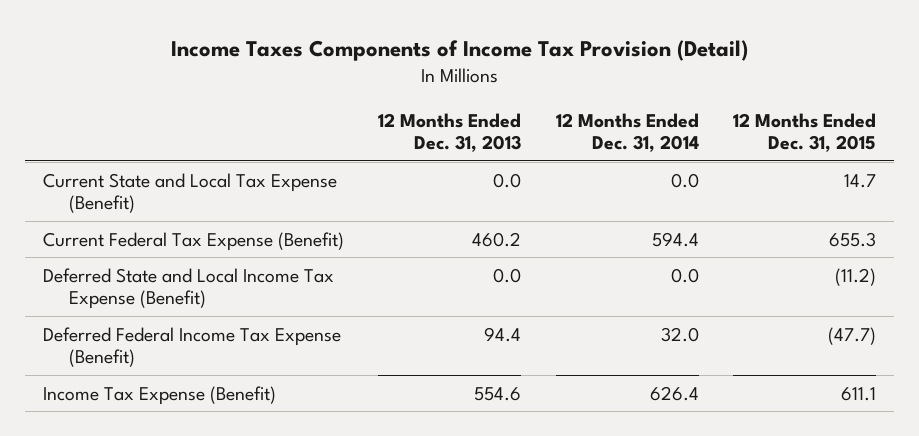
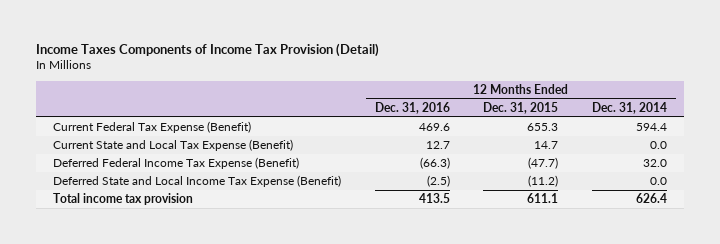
- | 12 Months Ended Dec. 31, 2013 | 12 Months Ended Dec. 31, 2014 | 12 Months Ended Dec. 31, 2015
+ | 12 Months Ended Dec. 31, 2016 | 12 Months Ended Dec. 31, 2015 | 12 Months Ended Dec. 31, 2014
moved down: Current State and Local Tax Expense (Benefit) | 12.7 | 14.7 | 0.0
- Income Tax Expense (Benefit) | 554.6 | 626.4 | 611.1
moved down: Deferred State and Local Income Tax Expense (Benefit) | (2.5) | (11.2) | 0.0
+ Total income tax provision | 413.5 | 611.1 | 626.4

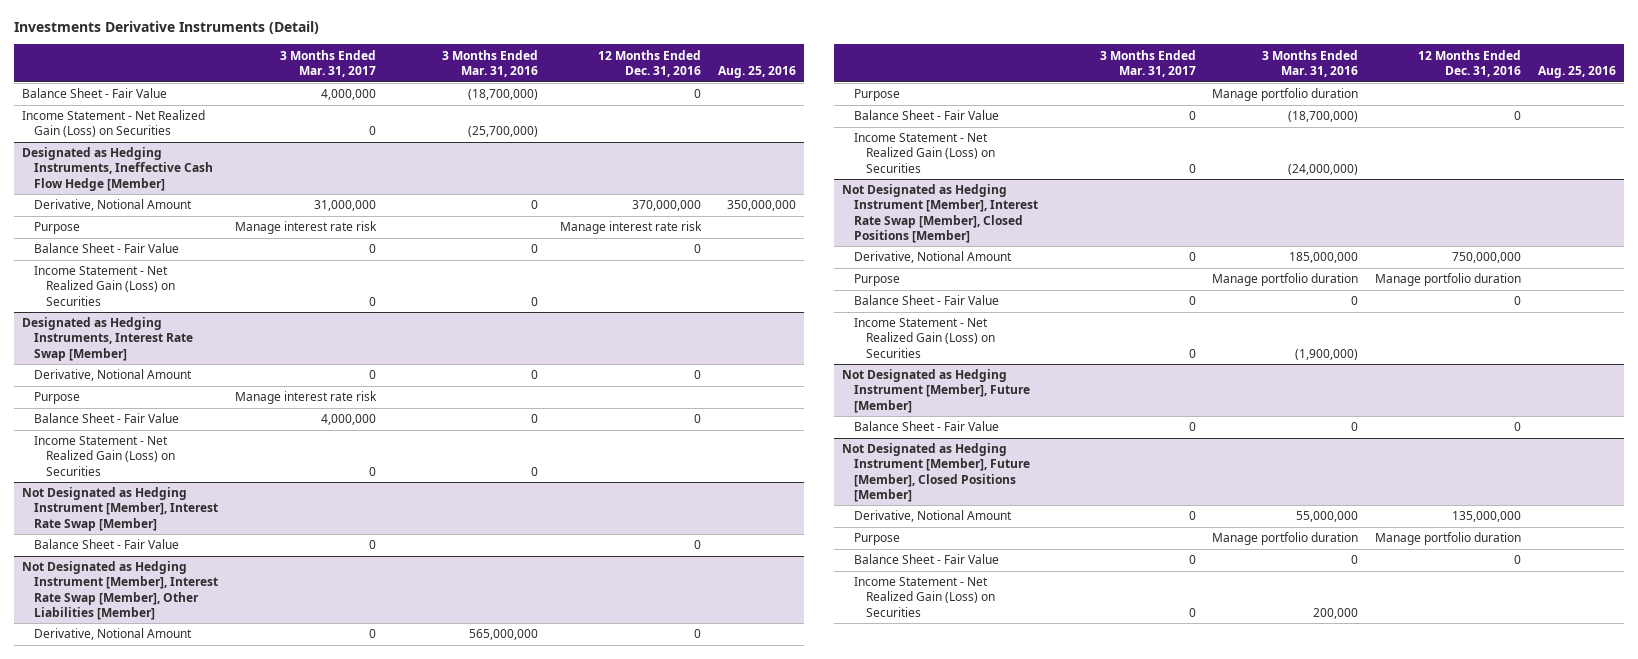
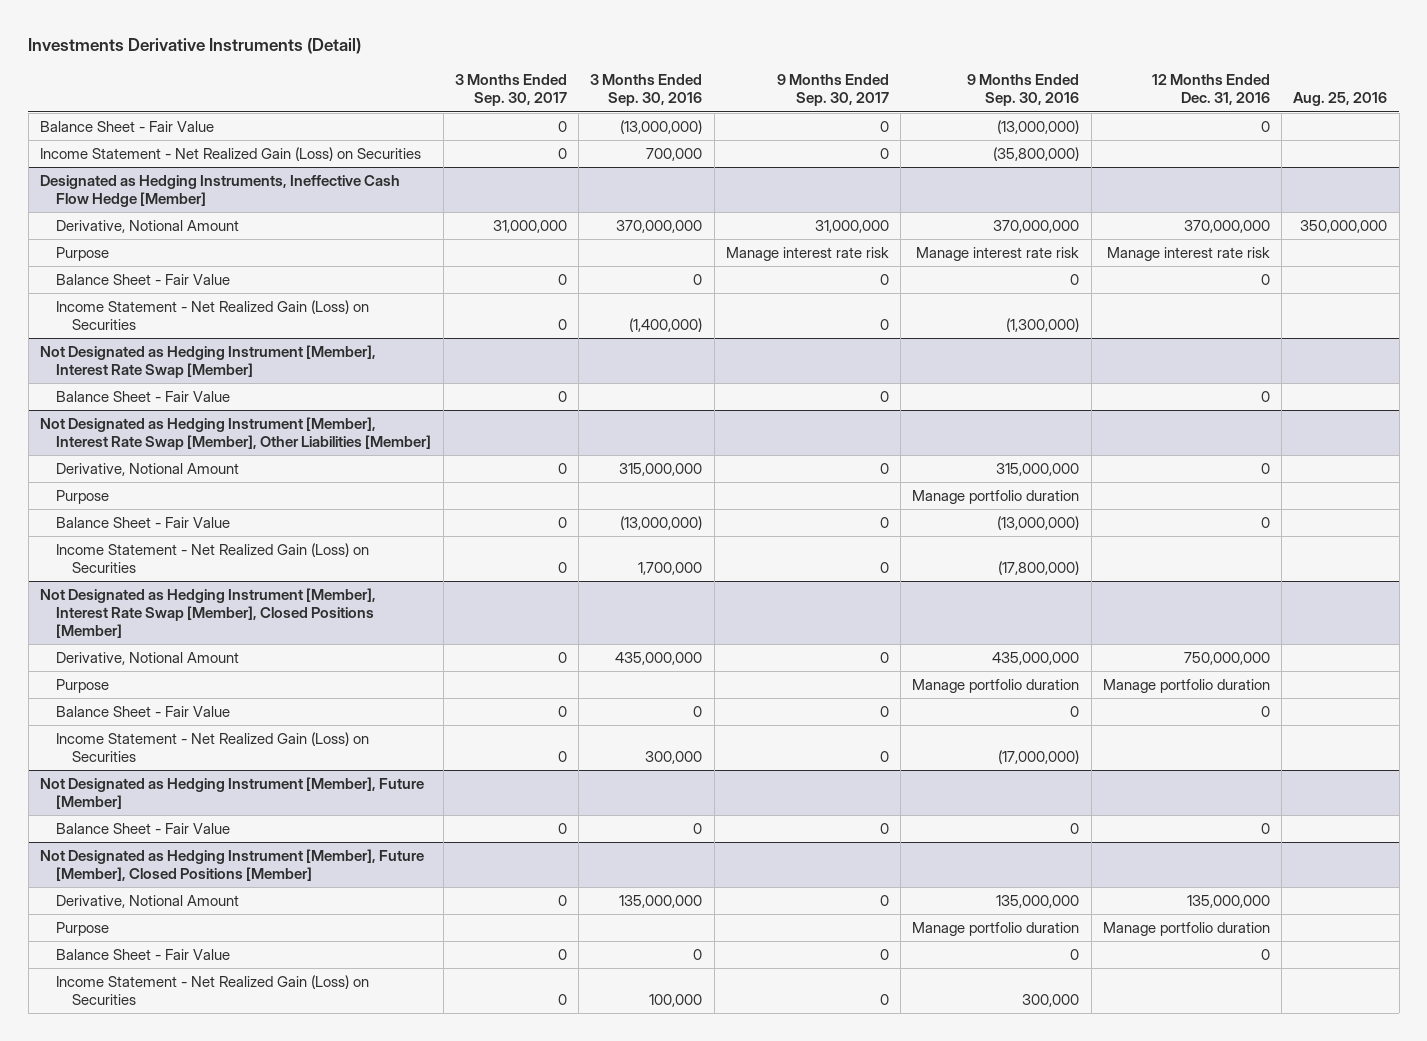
- | 3 Months Ended Mar. 31, 2017 | 3 Months Ended Mar. 31, 2016 | 12 Months Ended Dec. 31, 2016 | Aug. 25, 2016
+ | 3 Months Ended Sep. 30, 2017 | 3 Months Ended Sep. 30, 2016 | 9 Months Ended Sep. 30, 2017 | 9 Months Ended Sep. 30, 2016 | 12 Months Ended Dec. 31, 2016 | Aug. 25, 2016
- Designated as Hedging Instruments, Interest Rate Swap [Member]
- Derivative, Notional Amount | 0 | 0 | 0 |
- Purpose | Manage interest rate risk | | |
- Balance Sheet - Fair Value | 4,000,000 | 0 | 0 |
- Income Statement - Net Realized Gain (Loss) on Securities | 0 | 0 | |

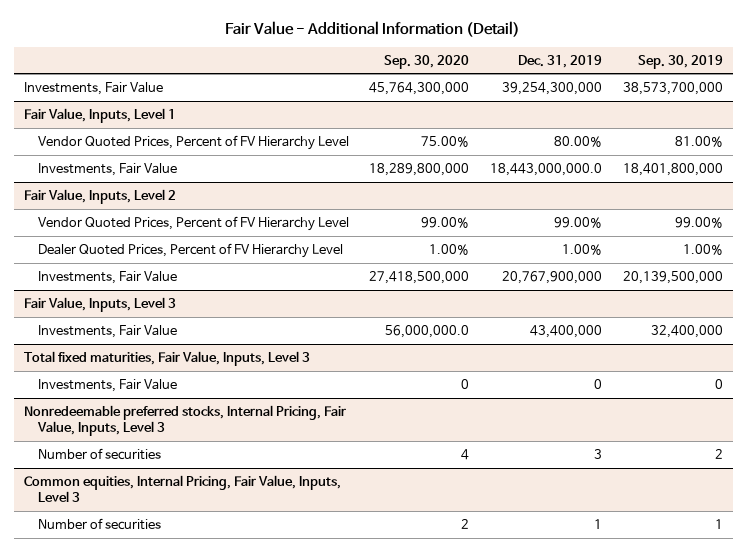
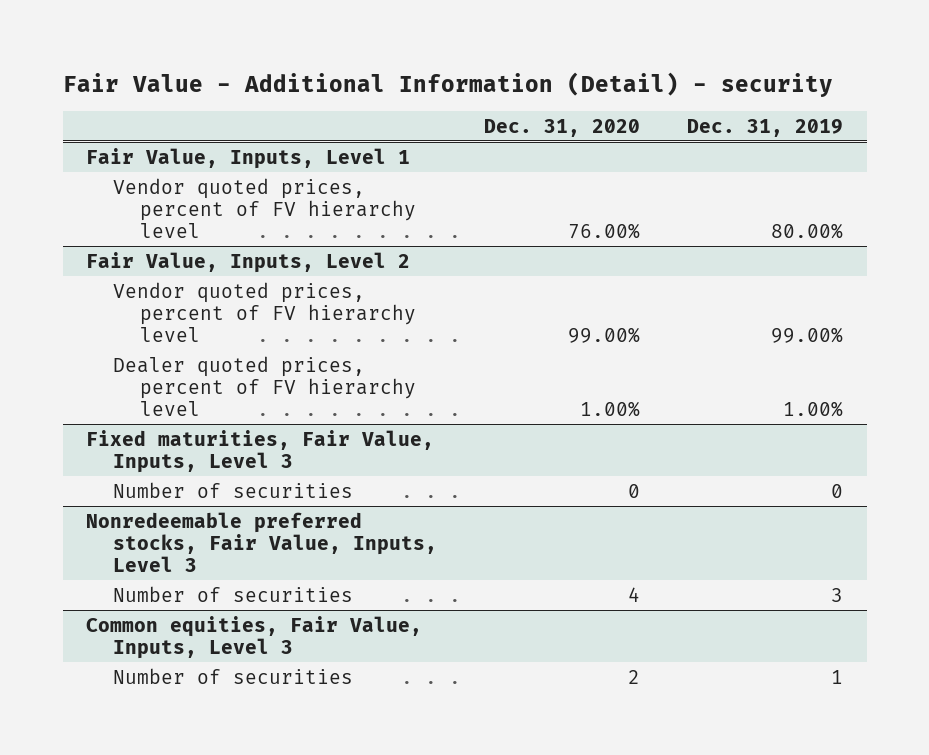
- Fair Value - Additional Information (Detail)
+ Fair Value - Additional Information (Detail) - security
- | Sep. 30, 2020 | Dec. 31, 2019 | Sep. 30, 2019
+ | Dec. 31, 2020 | Dec. 31, 2019
- Investments, Fair Value | 45,764,300,000 | 39,254,300,000 | 38,573,700,000
@ Fair Value, Inputs, Level 1
- Vendor Quoted Prices, Percent of FV Hierarchy Level | 75.00% | 80.00% | 81.00%
- Investments, Fair Value | 18,289,800,000 | 18,443,000,000.0 | 18,401,800,000
+ Vendor quoted prices, percent of FV hierarchy level | 76.00% | 80.00%
@ Fair Value, Inputs, Level 2
- Vendor Quoted Prices, Percent of FV Hierarchy Level | 99.00% | 99.00% | 99.00%
- Dealer Quoted Prices, Percent of FV Hierarchy Level | 1.00% | 1.00% | 1.00%
- Investments, Fair Value | 27,418,500,000 | 20,767,900,000 | 20,139,500,000
- Fair Value, Inputs, Level 3
- Investments, Fair Value | 56,000,000.0 | 43,400,000 | 32,400,000
- Total fixed maturities, Fair Value, Inputs, Level 3
- Investments, Fair Value | 0 | 0 | 0
- Nonredeemable preferred stocks, Internal Pricing, Fair Value, Inputs, Level 3
@ Fair Value, Inputs, Level 2
+ Vendor quoted prices, percent of FV hierarchy level | 99.00% | 99.00%
+ Dealer quoted prices, percent of FV hierarchy level | 1.00% | 1.00%
+ Fixed maturities, Fair Value, Inputs, Level 3
+ Number of securities | 0 | 0
+ Nonredeemable preferred stocks, Fair Value, Inputs, Level 3
- Common equities, Internal Pricing, Fair Value, Inputs, Level 3
+ Common equities, Fair Value, Inputs, Level 3

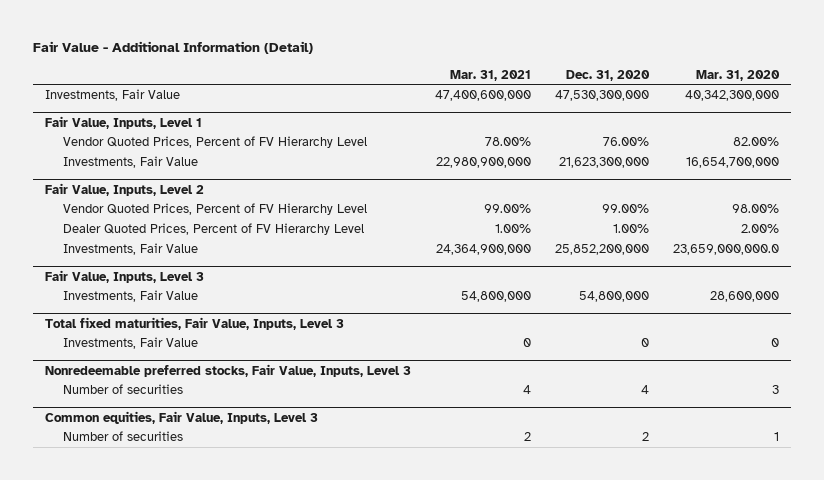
- Fair Value - Additional Information (Detail) - security
+ Fair Value - Additional Information (Detail)
- | Dec. 31, 2020 | Dec. 31, 2019
+ | Mar. 31, 2021 | Dec. 31, 2020 | Mar. 31, 2020
+ Investments, Fair Value | 47,400,600,000 | 47,530,300,000 | 40,342,300,000
@ Fair Value, Inputs, Level 1
- Vendor quoted prices, percent of FV hierarchy level | 76.00% | 80.00%
+ Vendor Quoted Prices, Percent of FV Hierarchy Level | 78.00% | 76.00% | 82.00%
+ Investments, Fair Value | 22,980,900,000 | 21,623,300,000 | 16,654,700,000
@ Fair Value, Inputs, Level 2
- Vendor quoted prices, percent of FV hierarchy level | 99.00% | 99.00%
- Dealer quoted prices, percent of FV hierarchy level | 1.00% | 1.00%
- Fixed maturities, Fair Value, Inputs, Level 3
- Number of securities | 0 | 0
@ Fair Value, Inputs, Level 2
+ Vendor Quoted Prices, Percent of FV Hierarchy Level | 99.00% | 99.00% | 98.00%
+ Dealer Quoted Prices, Percent of FV Hierarchy Level | 1.00% | 1.00% | 2.00%
+ Investments, Fair Value | 24,364,900,000 | 25,852,200,000 | 23,659,000,000.0
+ Fair Value, Inputs, Level 3
+ Investments, Fair Value | 54,800,000 | 54,800,000 | 28,600,000
+ Total fixed maturities, Fair Value, Inputs, Level 3
+ Investments, Fair Value | 0 | 0 | 0

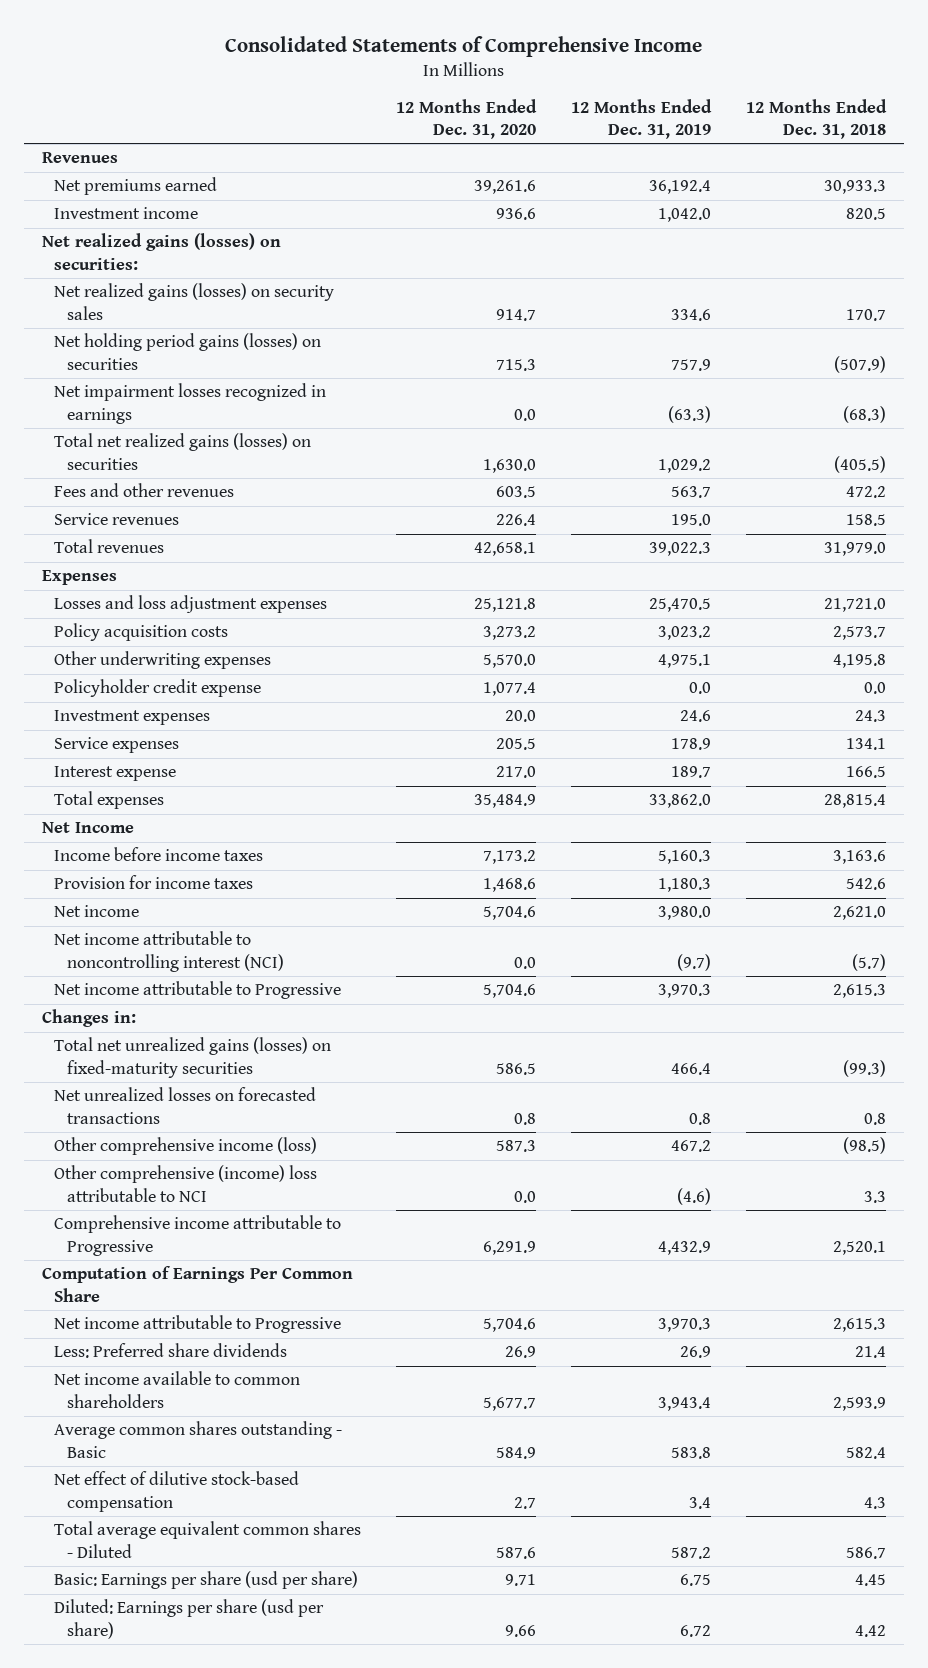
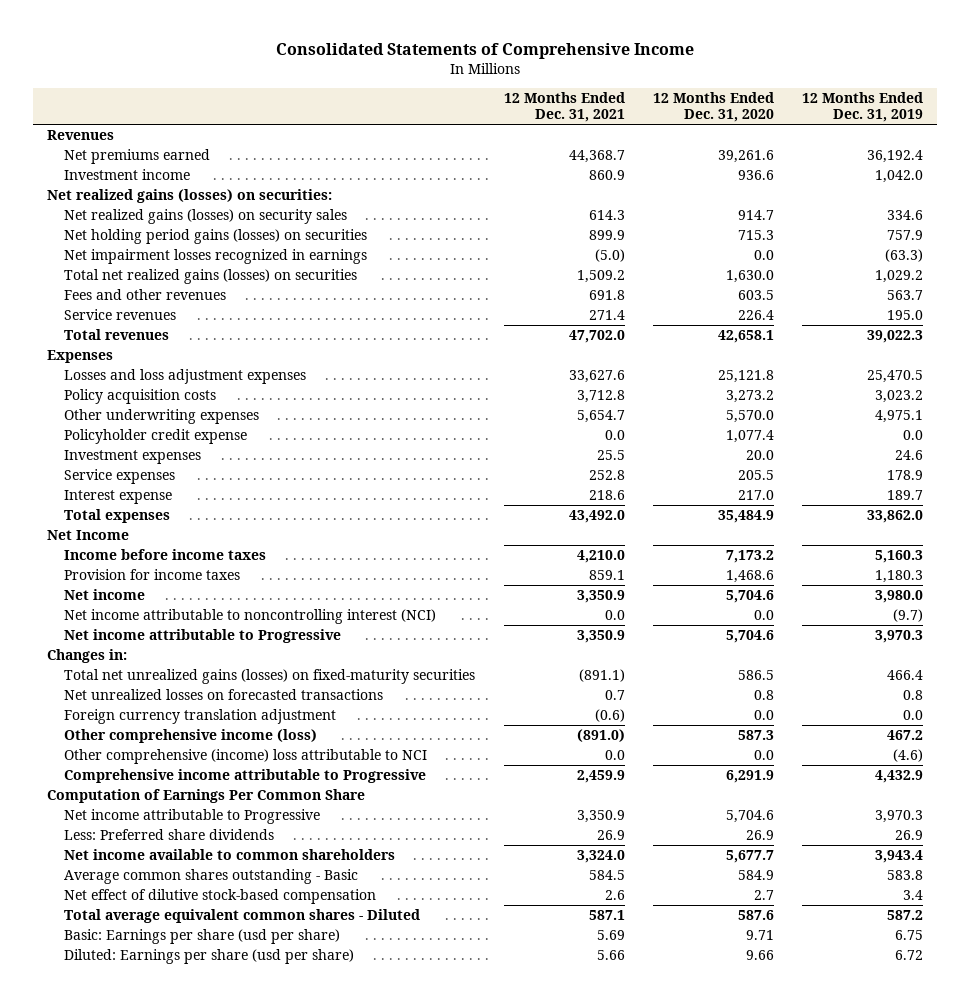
- | 12 Months Ended Dec. 31, 2020 | 12 Months Ended Dec. 31, 2019 | 12 Months Ended Dec. 31, 2018
+ | 12 Months Ended Dec. 31, 2021 | 12 Months Ended Dec. 31, 2020 | 12 Months Ended Dec. 31, 2019
+ Foreign currency translation adjustment | (0.6) | 0.0 | 0.0

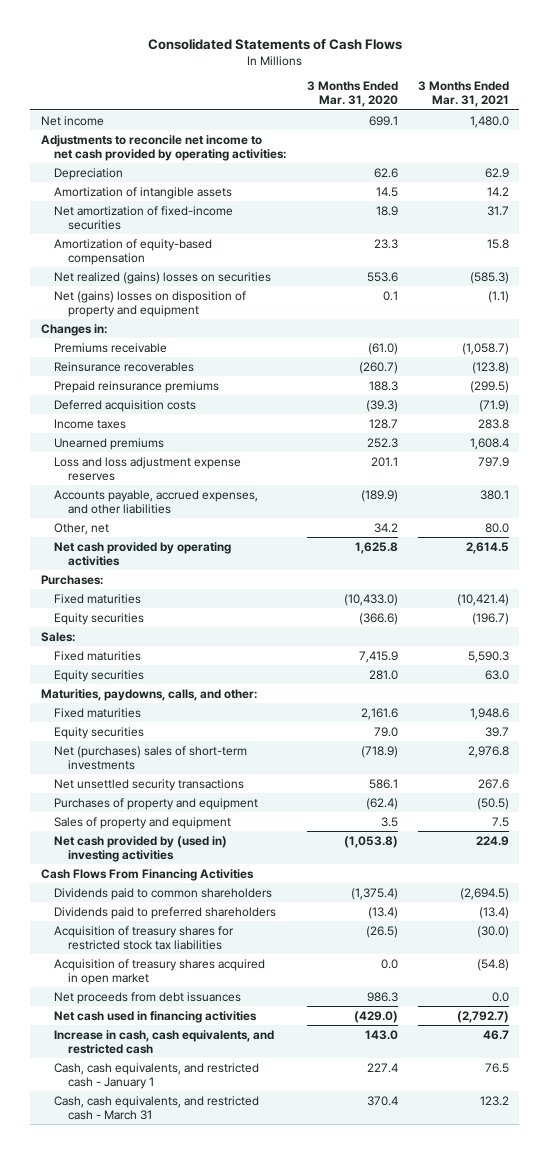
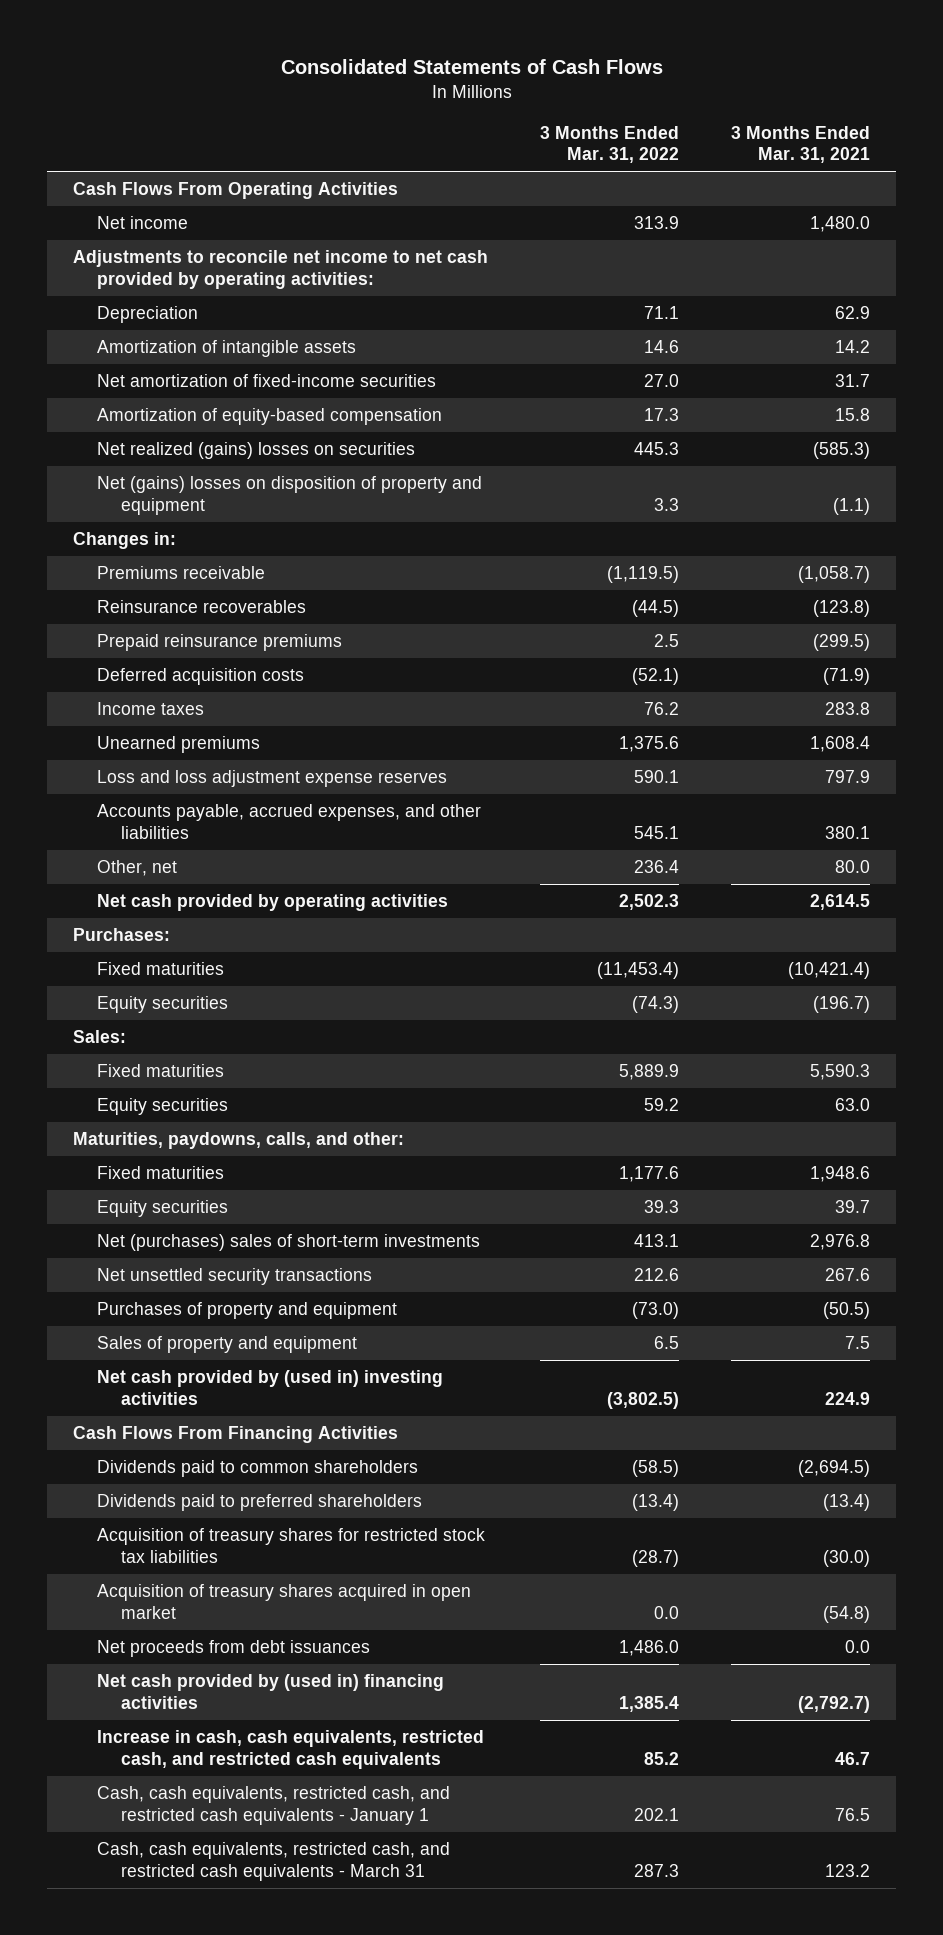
- | 3 Months Ended Mar. 31, 2020 | 3 Months Ended Mar. 31, 2021
+ | 3 Months Ended Mar. 31, 2022 | 3 Months Ended Mar. 31, 2021
+ Cash Flows From Operating Activities
- Net cash used in financing activities | (429.0) | (2,792.7)
- Increase in cash, cash equivalents, and restricted cash | 143.0 | 46.7
- Cash, cash equivalents, and restricted cash - January 1 | 227.4 | 76.5
- Cash, cash equivalents, and restricted cash - March 31 | 370.4 | 123.2
+ Net cash provided by (used in) financing activities | 1,385.4 | (2,792.7)
+ Increase in cash, cash equivalents, restricted cash, and restricted cash equivalents | 85.2 | 46.7
+ Cash, cash equivalents, restricted cash, and restricted cash equivalents - January 1 | 202.1 | 76.5
+ Cash, cash equivalents, restricted cash, and restricted cash equivalents - March 31 | 287.3 | 123.2

